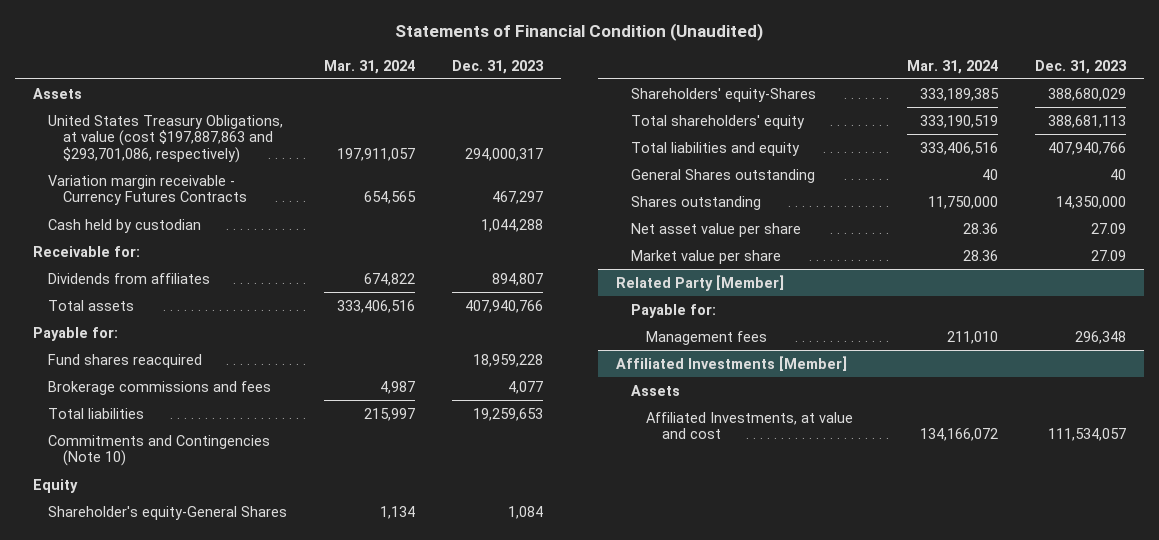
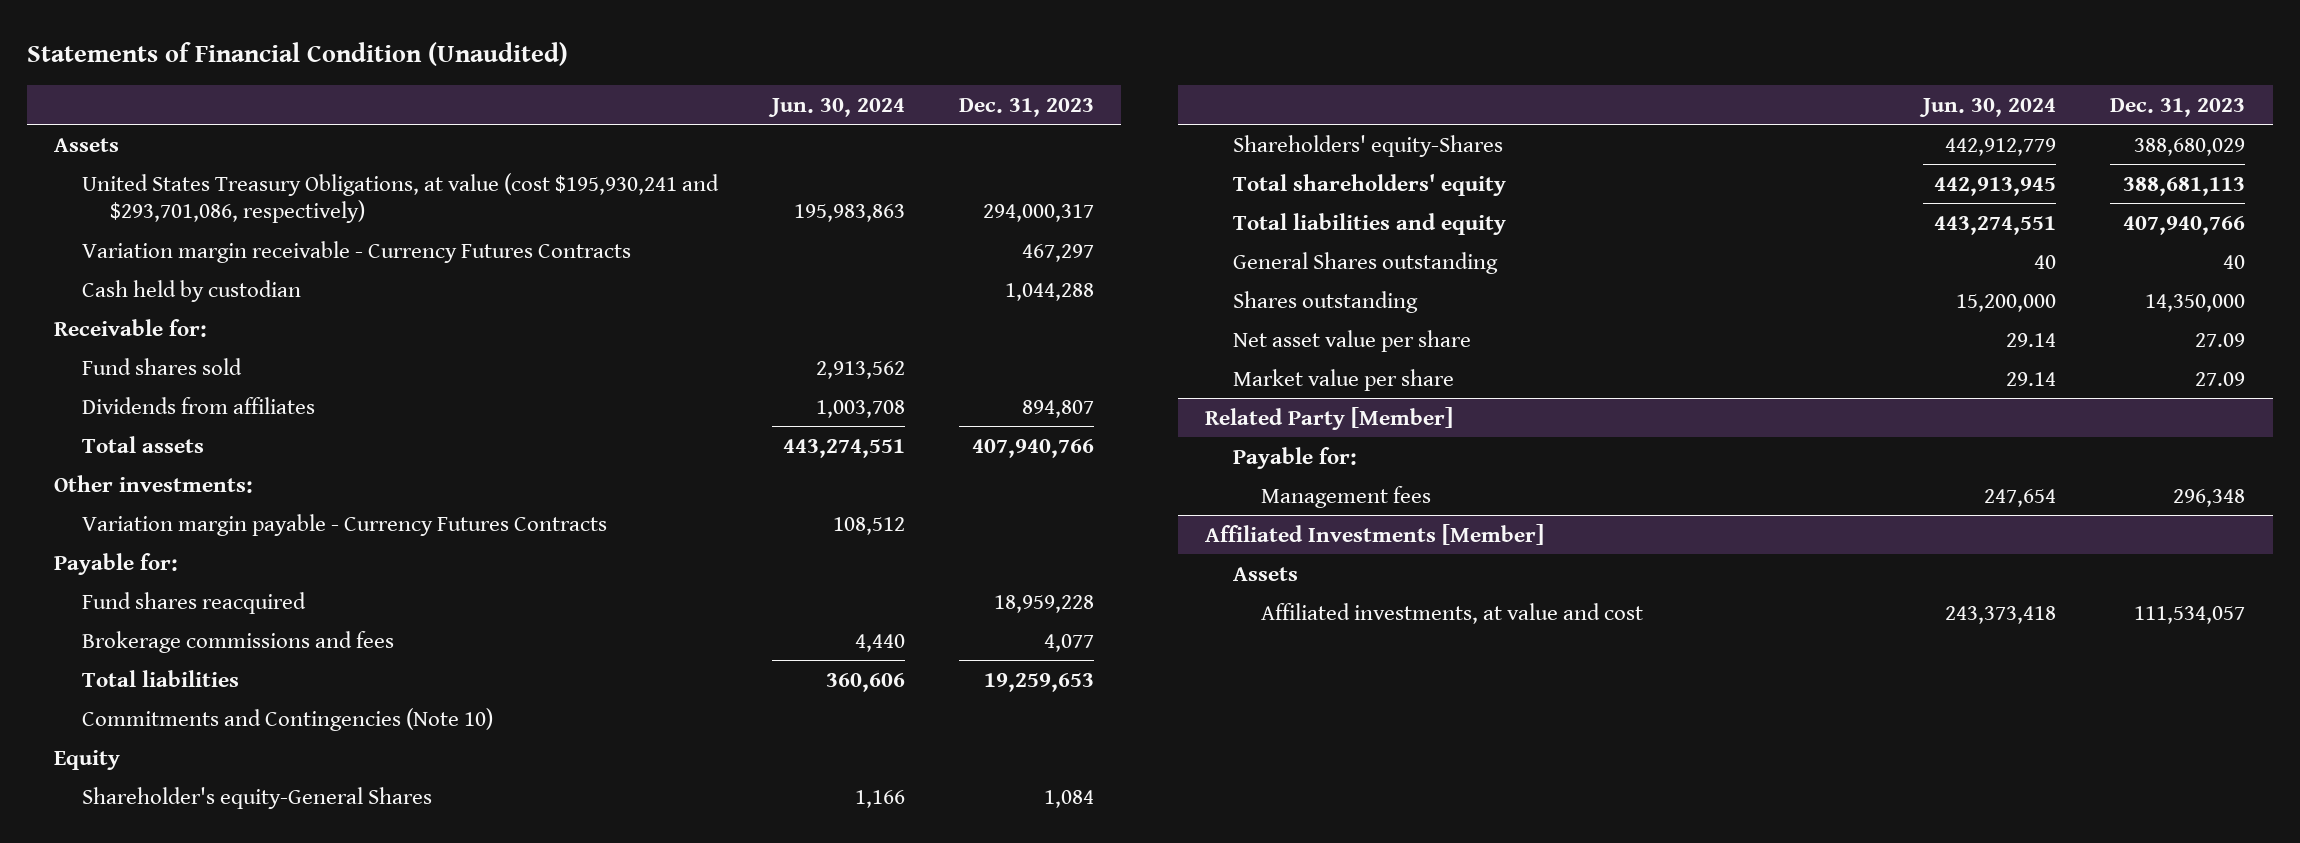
- | Mar. 31, 2024 | Dec. 31, 2023
+ | Jun. 30, 2024 | Dec. 31, 2023
- United States Treasury Obligations, at value (cost $197,887,863 and $293,701,086, respectively) | 197,911,057 | 294,000,317
+ United States Treasury Obligations, at value (cost $195,930,241 and $293,701,086, respectively) | 195,983,863 | 294,000,317
+ Fund shares sold | 2,913,562 |
+ Other investments:
+ Variation margin payable - Currency Futures Contracts | 108,512 |
@ Affiliated Investments [Member]
- Affiliated Investments, at value and cost | 134,166,072 | 111,534,057
+ Affiliated investments, at value and cost | 243,373,418 | 111,534,057

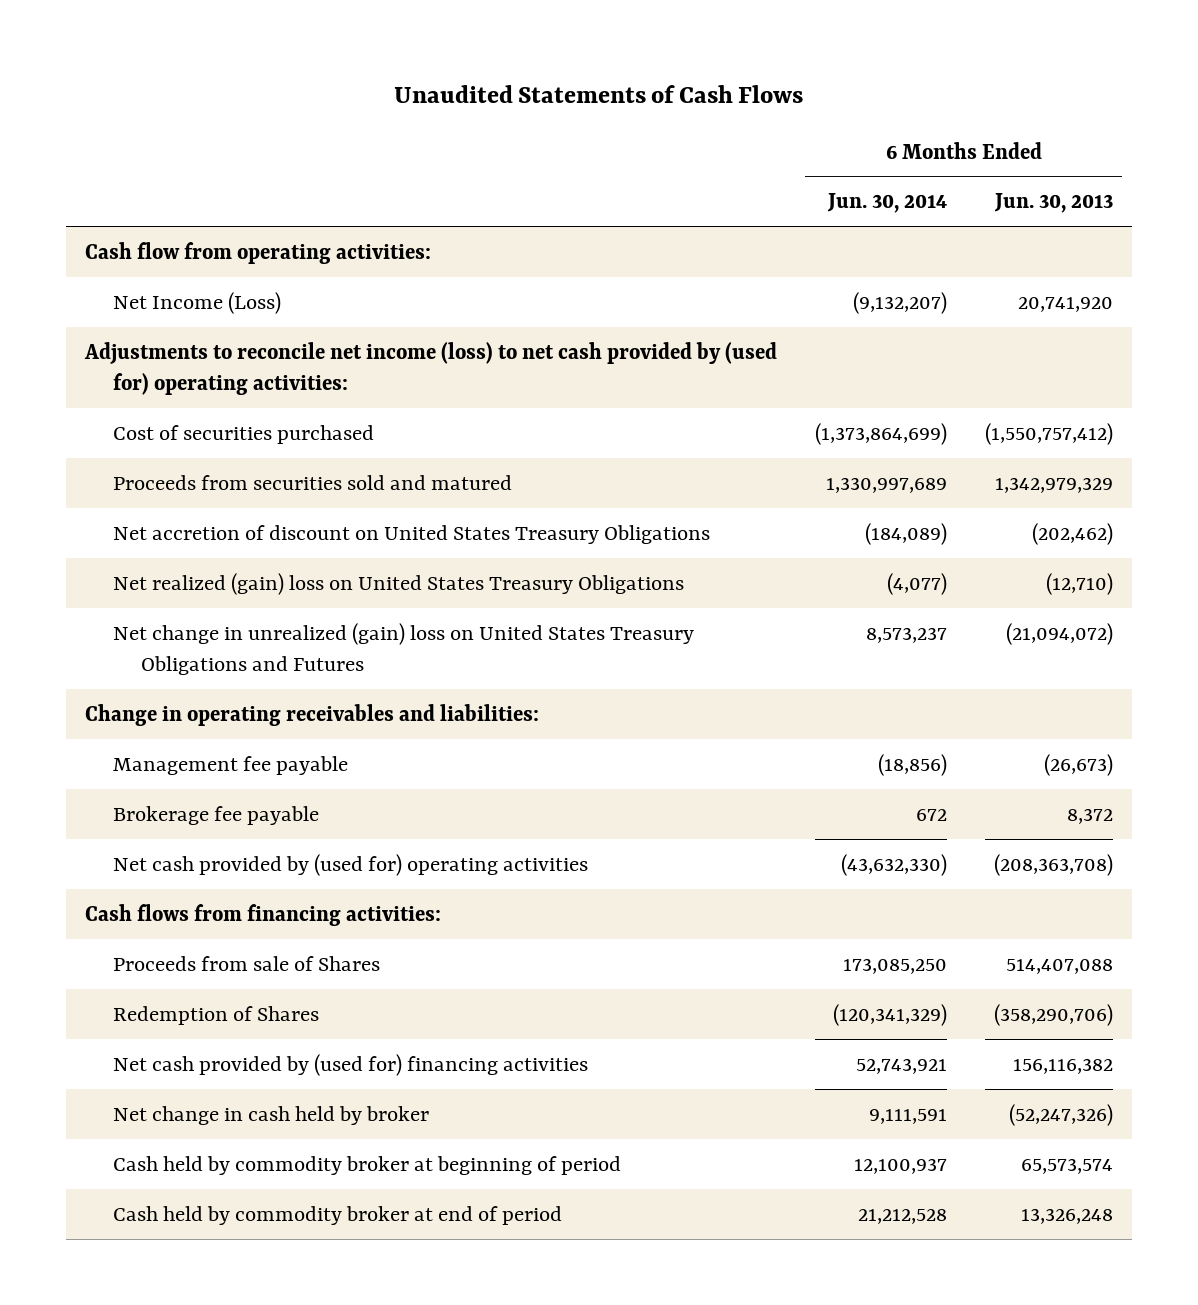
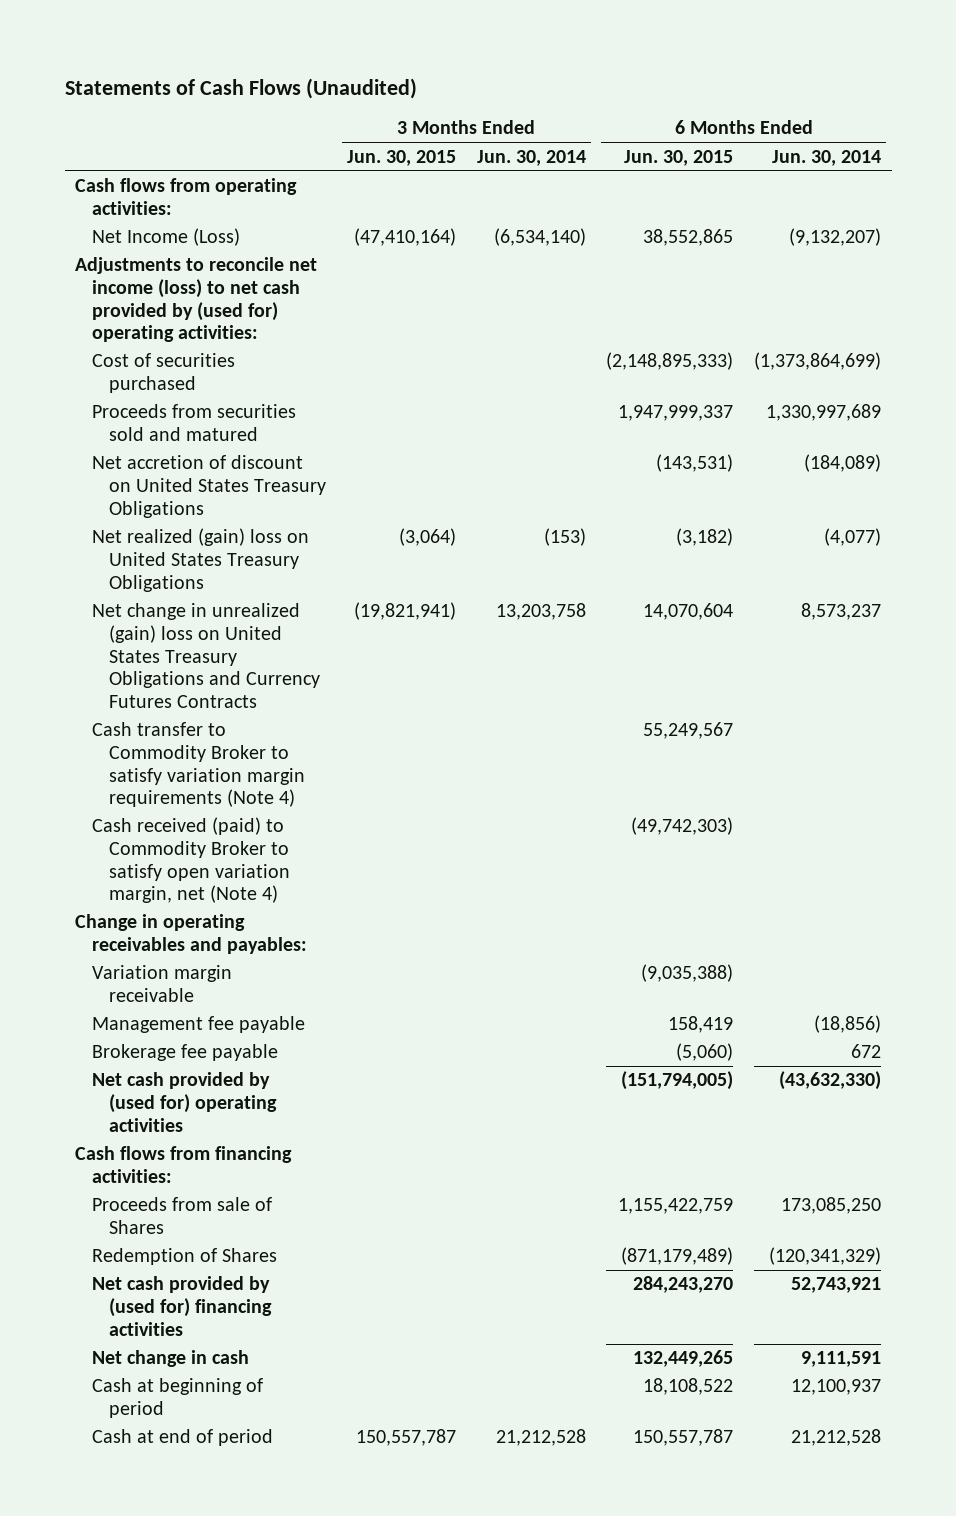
- Unaudited Statements of Cash Flows
+ Statements of Cash Flows (Unaudited)
- | 6 Months Ended Jun. 30, 2014 | 6 Months Ended Jun. 30, 2013
+ | 3 Months Ended Jun. 30, 2015 | 3 Months Ended Jun. 30, 2014 | 6 Months Ended Jun. 30, 2015 | 6 Months Ended Jun. 30, 2014
- Cash flow from operating activities:
+ Cash flows from operating activities:
- Net change in unrealized (gain) loss on United States Treasury Obligations and Futures | 8,573,237 | (21,094,072)
- Change in operating receivables and liabilities:
+ Net change in unrealized (gain) loss on United States Treasury Obligations and Currency Futures Contracts | (19,821,941) | 13,203,758 | 14,070,604 | 8,573,237
+ Cash transfer to Commodity Broker to satisfy variation margin requirements (Note 4) | | | 55,249,567 |
+ Cash received (paid) to Commodity Broker to satisfy open variation margin, net (Note 4) | | | (49,742,303) |
+ Change in operating receivables and payables:
+ Variation margin receivable | | | (9,035,388) |
- Net change in cash held by broker | 9,111,591 | (52,247,326)
- Cash held by commodity broker at beginning of period | 12,100,937 | 65,573,574
- Cash held by commodity broker at end of period | 21,212,528 | 13,326,248
+ Net change in cash | | | 132,449,265 | 9,111,591
+ Cash at beginning of period | | | 18,108,522 | 12,100,937
+ Cash at end of period | 150,557,787 | 21,212,528 | 150,557,787 | 21,212,528

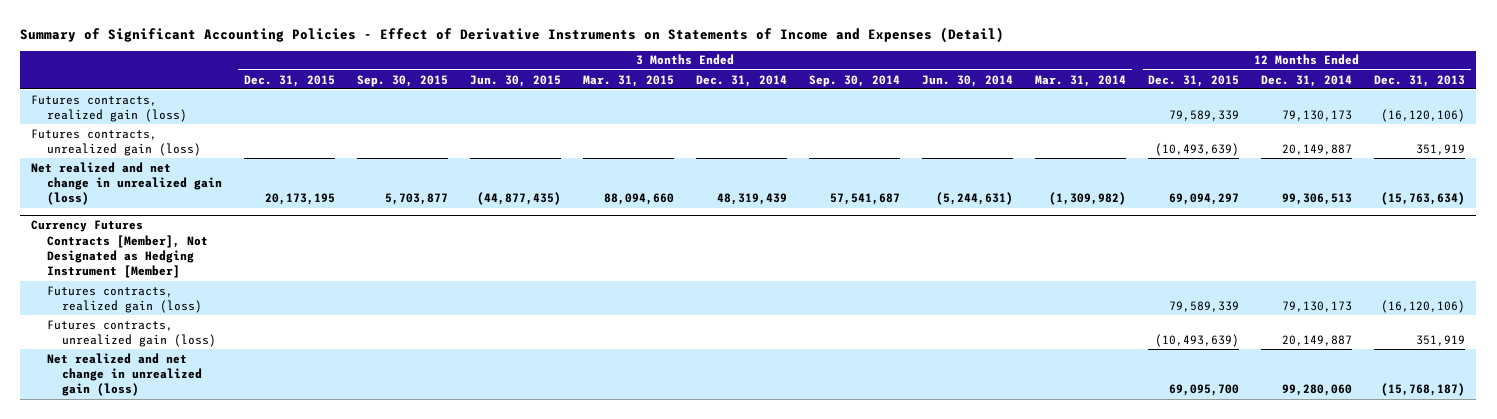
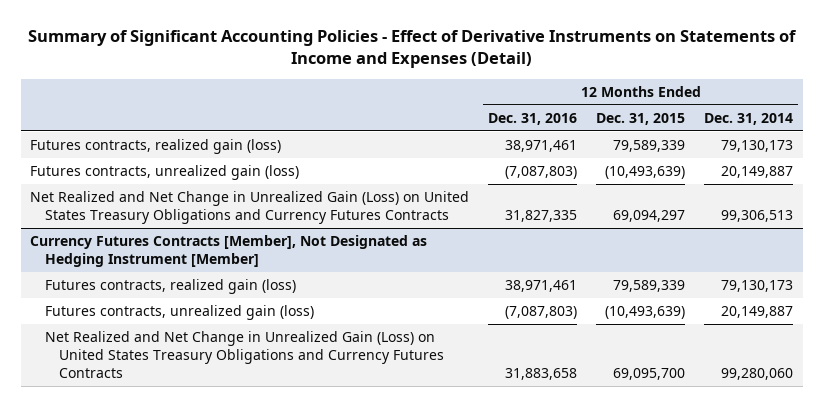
- | 3 Months Ended Dec. 31, 2015 | 3 Months Ended Sep. 30, 2015 | 3 Months Ended Jun. 30, 2015 | 3 Months Ended Mar. 31, 2015 | 3 Months Ended Dec. 31, 2014 | 3 Months Ended Sep. 30, 2014 | 3 Months Ended Jun. 30, 2014 | 3 Months Ended Mar. 31, 2014 | 12 Months Ended Dec. 31, 2015 | 12 Months Ended Dec. 31, 2014 | 12 Months Ended Dec. 31, 2013
+ | 12 Months Ended Dec. 31, 2016 | 12 Months Ended Dec. 31, 2015 | 12 Months Ended Dec. 31, 2014
- Net realized and net change in unrealized gain (loss) | 20,173,195 | 5,703,877 | (44,877,435) | 88,094,660 | 48,319,439 | 57,541,687 | (5,244,631) | (1,309,982) | 69,094,297 | 99,306,513 | (15,763,634)
+ Net Realized and Net Change in Unrealized Gain (Loss) on United States Treasury Obligations and Currency Futures Contracts | 31,827,335 | 69,094,297 | 99,306,513
@ Currency Futures Contracts [Member], Not Designated as Hedging Instrument [Member]
- Net realized and net change in unrealized gain (loss) | | | | | | | | | 69,095,700 | 99,280,060 | (15,768,187)
+ Net Realized and Net Change in Unrealized Gain (Loss) on United States Treasury Obligations and Currency Futures Contracts | 31,883,658 | 69,095,700 | 99,280,060

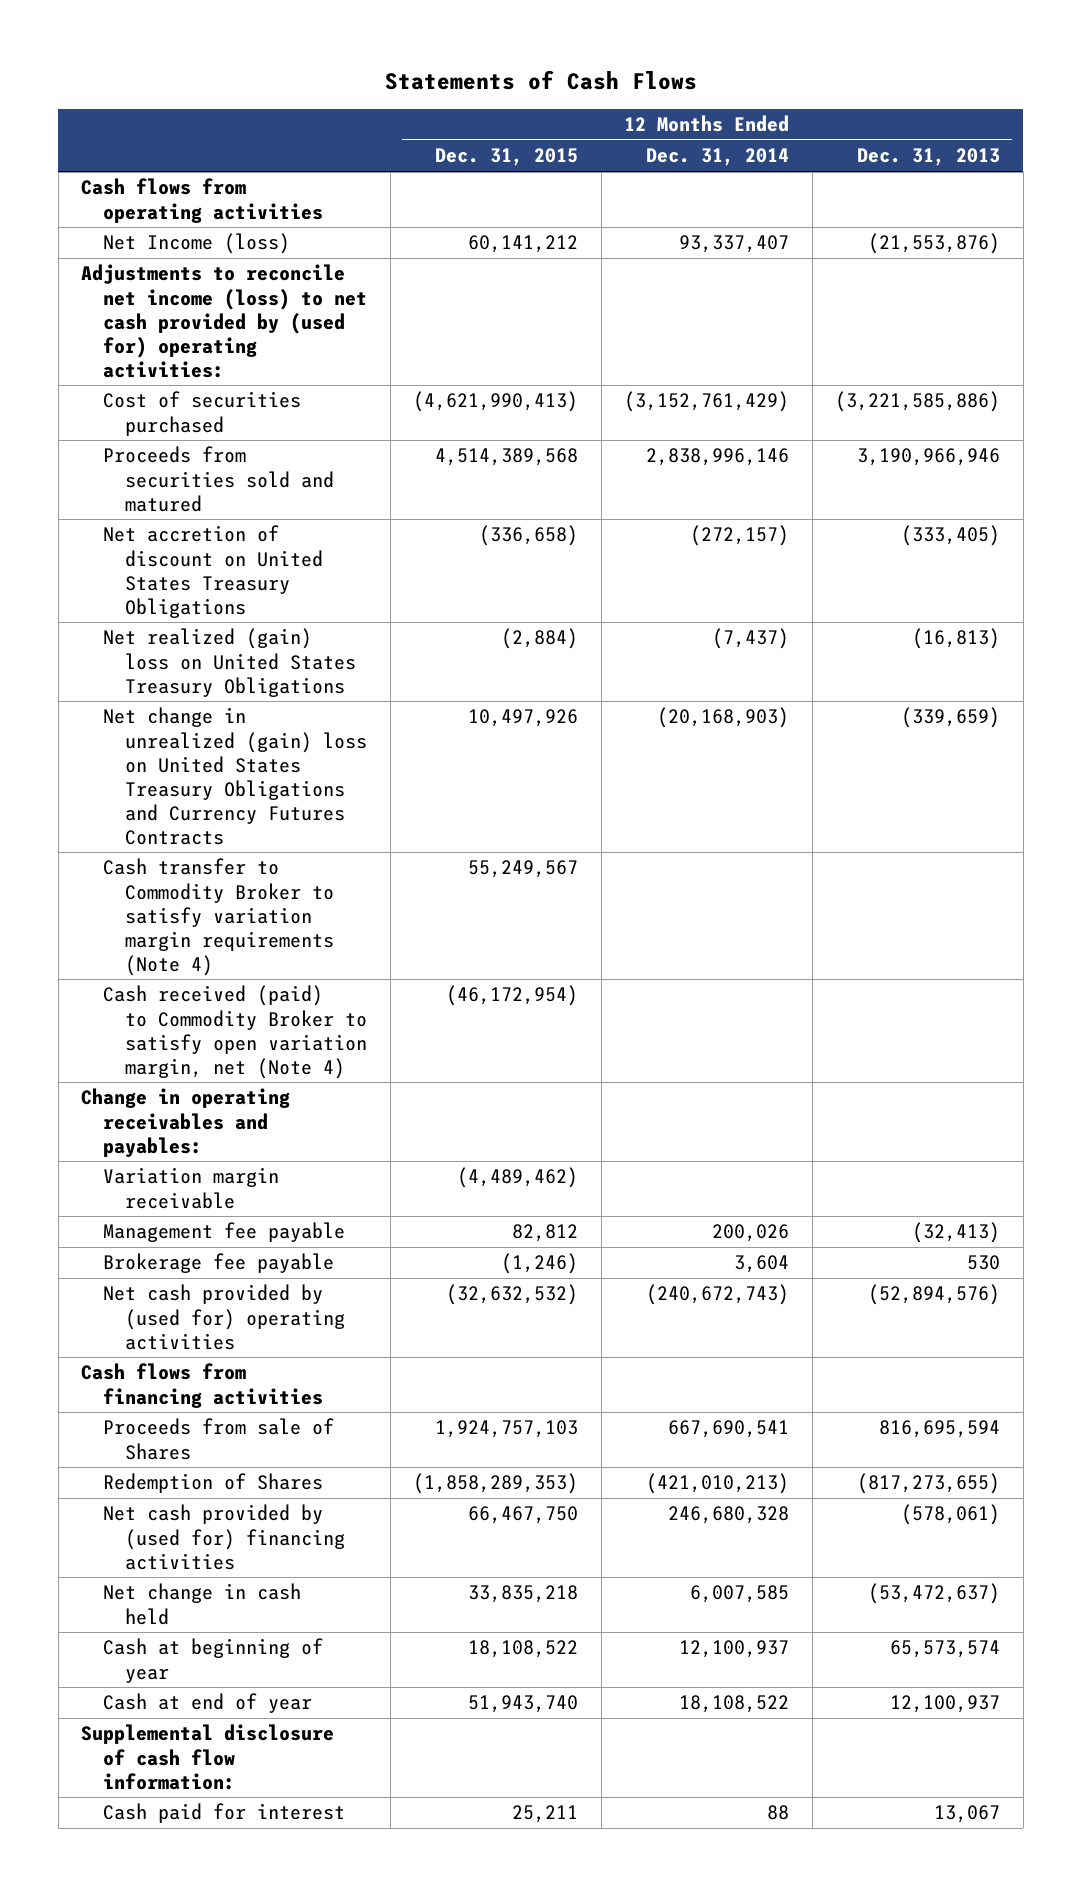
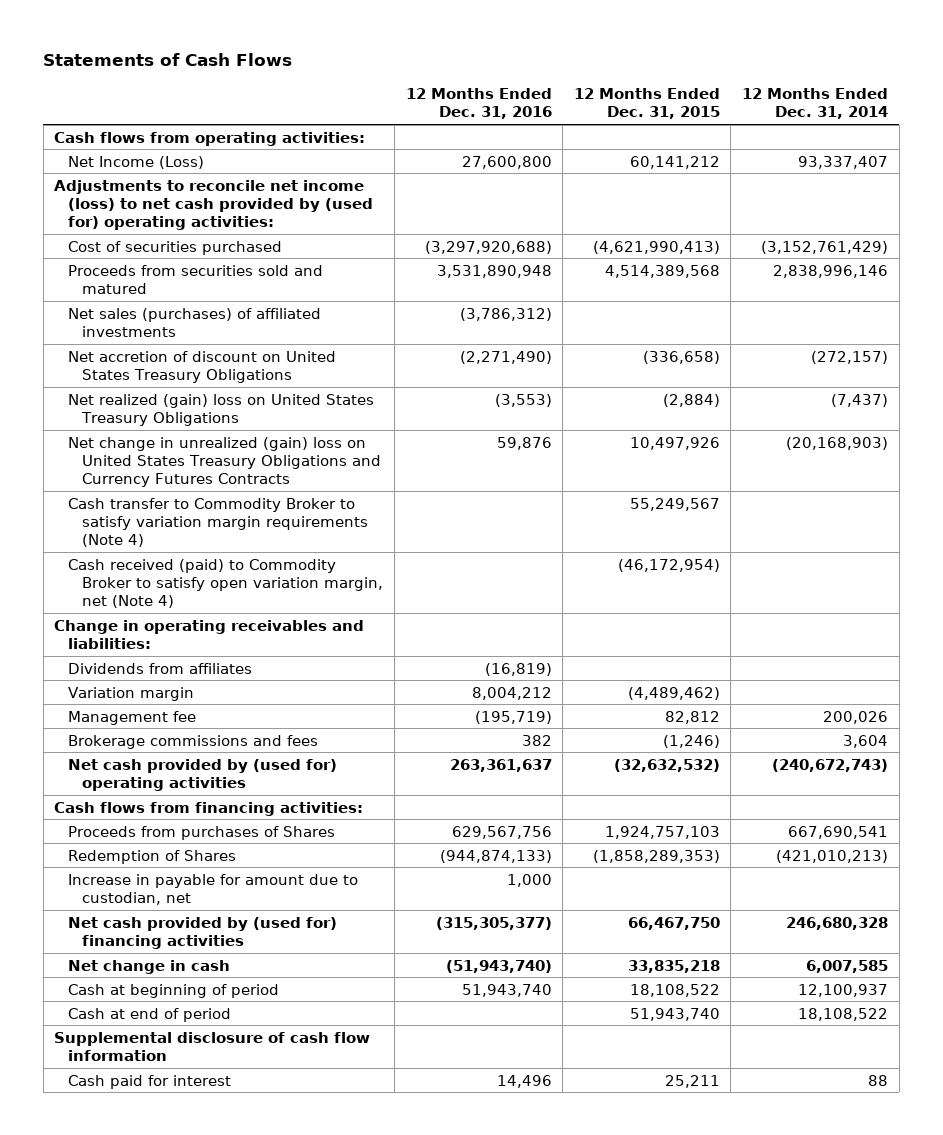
- | 12 Months Ended Dec. 31, 2015 | 12 Months Ended Dec. 31, 2014 | 12 Months Ended Dec. 31, 2013
+ | 12 Months Ended Dec. 31, 2016 | 12 Months Ended Dec. 31, 2015 | 12 Months Ended Dec. 31, 2014
- Cash flows from operating activities
- Net Income (loss) | 60,141,212 | 93,337,407 | (21,553,876)
+ Cash flows from operating activities:
+ Net Income (Loss) | 27,600,800 | 60,141,212 | 93,337,407
+ Net sales (purchases) of affiliated investments | (3,786,312) | |
- Change in operating receivables and payables:
- Variation margin receivable | (4,489,462) | |
- Management fee payable | 82,812 | 200,026 | (32,413)
- Brokerage fee payable | (1,246) | 3,604 | 530
+ Change in operating receivables and liabilities:
+ Dividends from affiliates | (16,819) | |
+ Variation margin | 8,004,212 | (4,489,462) |
+ Management fee | (195,719) | 82,812 | 200,026
+ Brokerage commissions and fees | 382 | (1,246) | 3,604
- Cash flows from financing activities
- Proceeds from sale of Shares | 1,924,757,103 | 667,690,541 | 816,695,594
+ Cash flows from financing activities:
+ Proceeds from purchases of Shares | 629,567,756 | 1,924,757,103 | 667,690,541
+ Increase in payable for amount due to custodian, net | 1,000 | |
- Net change in cash held | 33,835,218 | 6,007,585 | (53,472,637)
- Cash at beginning of year | 18,108,522 | 12,100,937 | 65,573,574
- Cash at end of year | 51,943,740 | 18,108,522 | 12,100,937
- Supplemental disclosure of cash flow information:
+ Net change in cash | (51,943,740) | 33,835,218 | 6,007,585
+ Cash at beginning of period | 51,943,740 | 18,108,522 | 12,100,937
+ Cash at end of period | | 51,943,740 | 18,108,522
+ Supplemental disclosure of cash flow information

